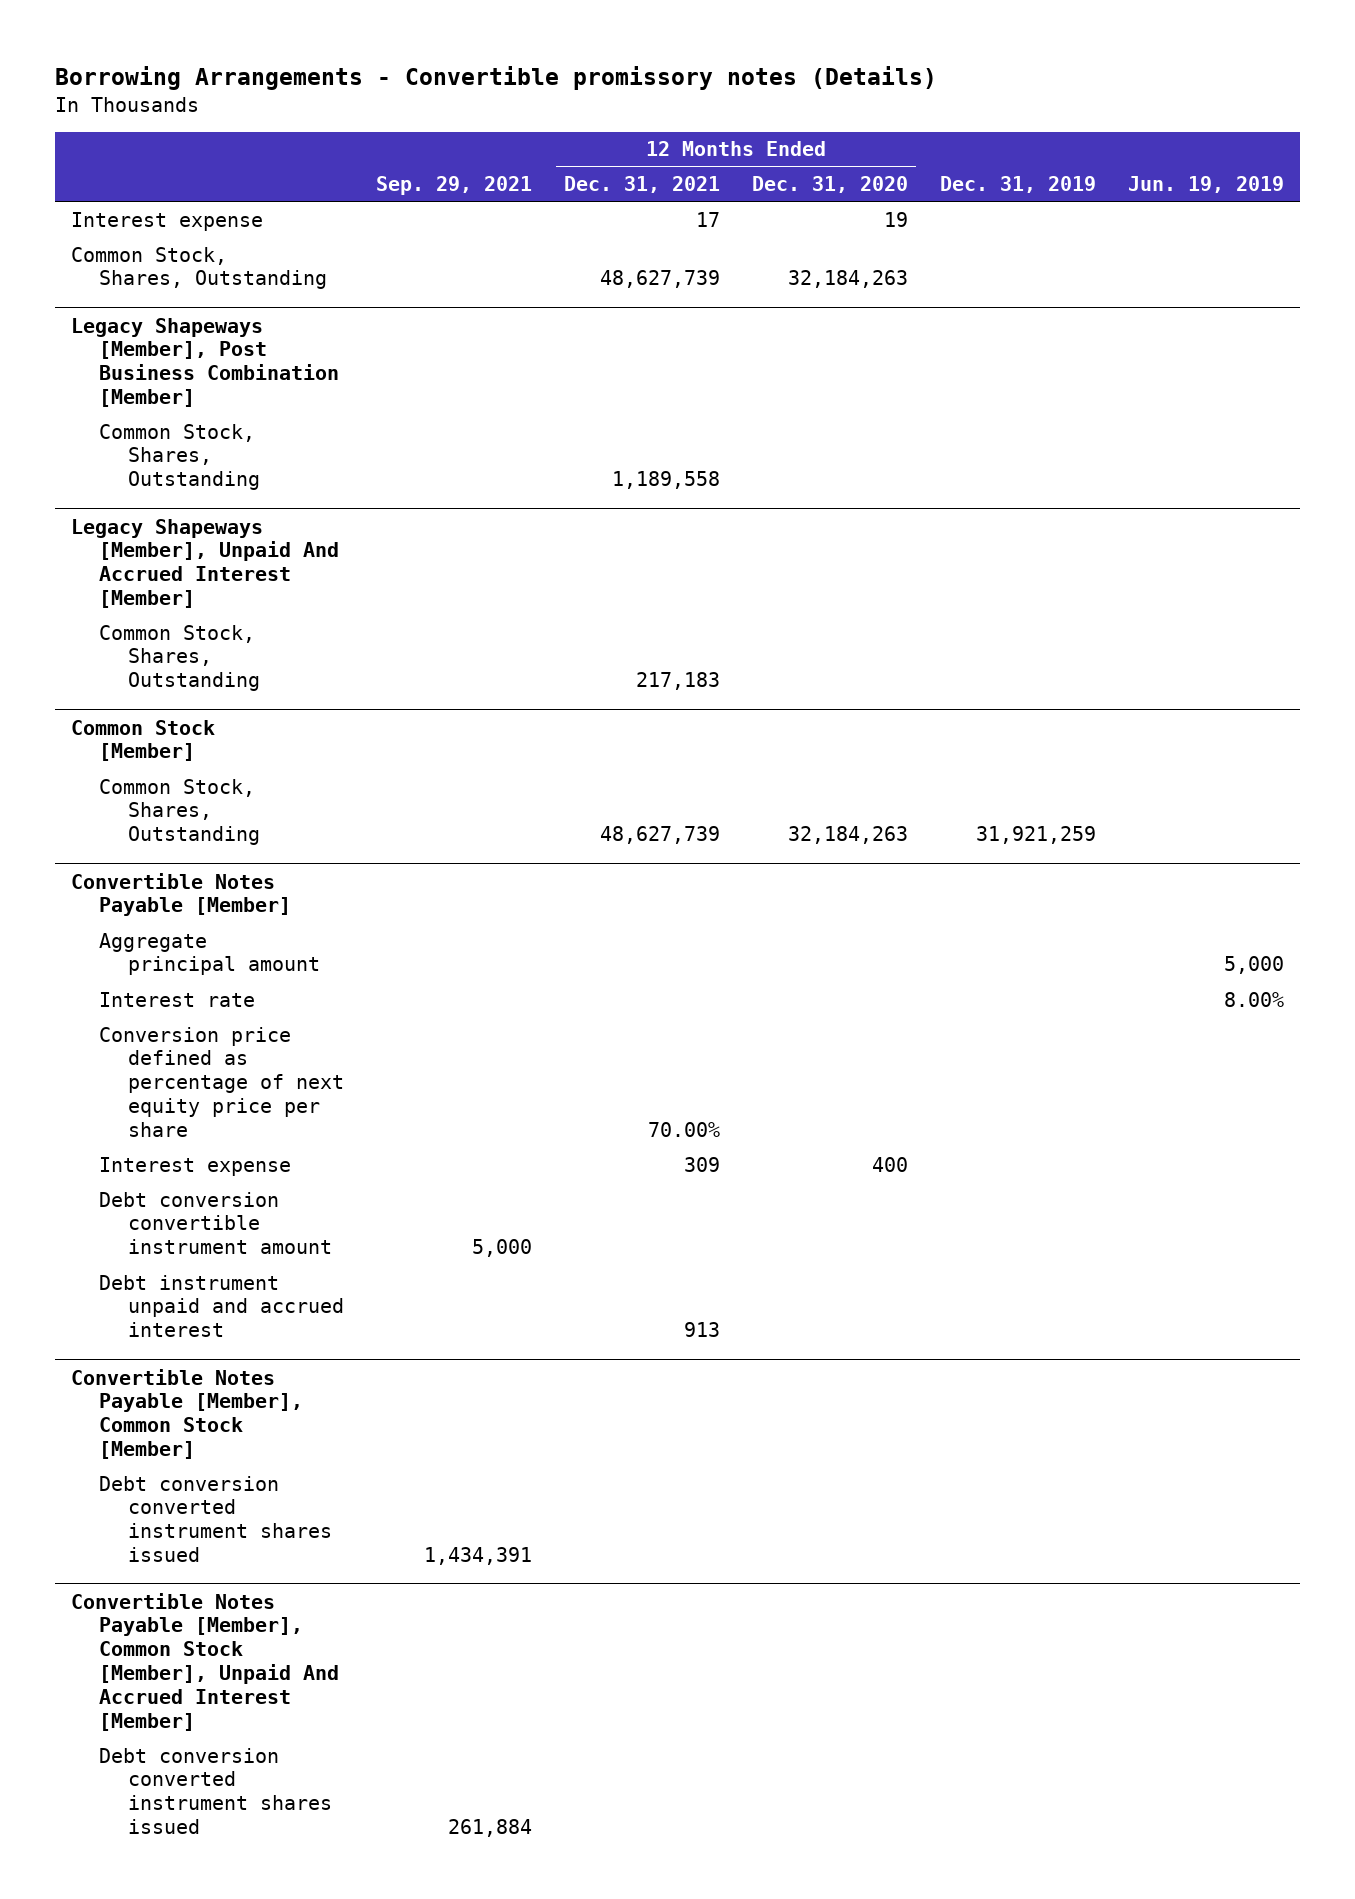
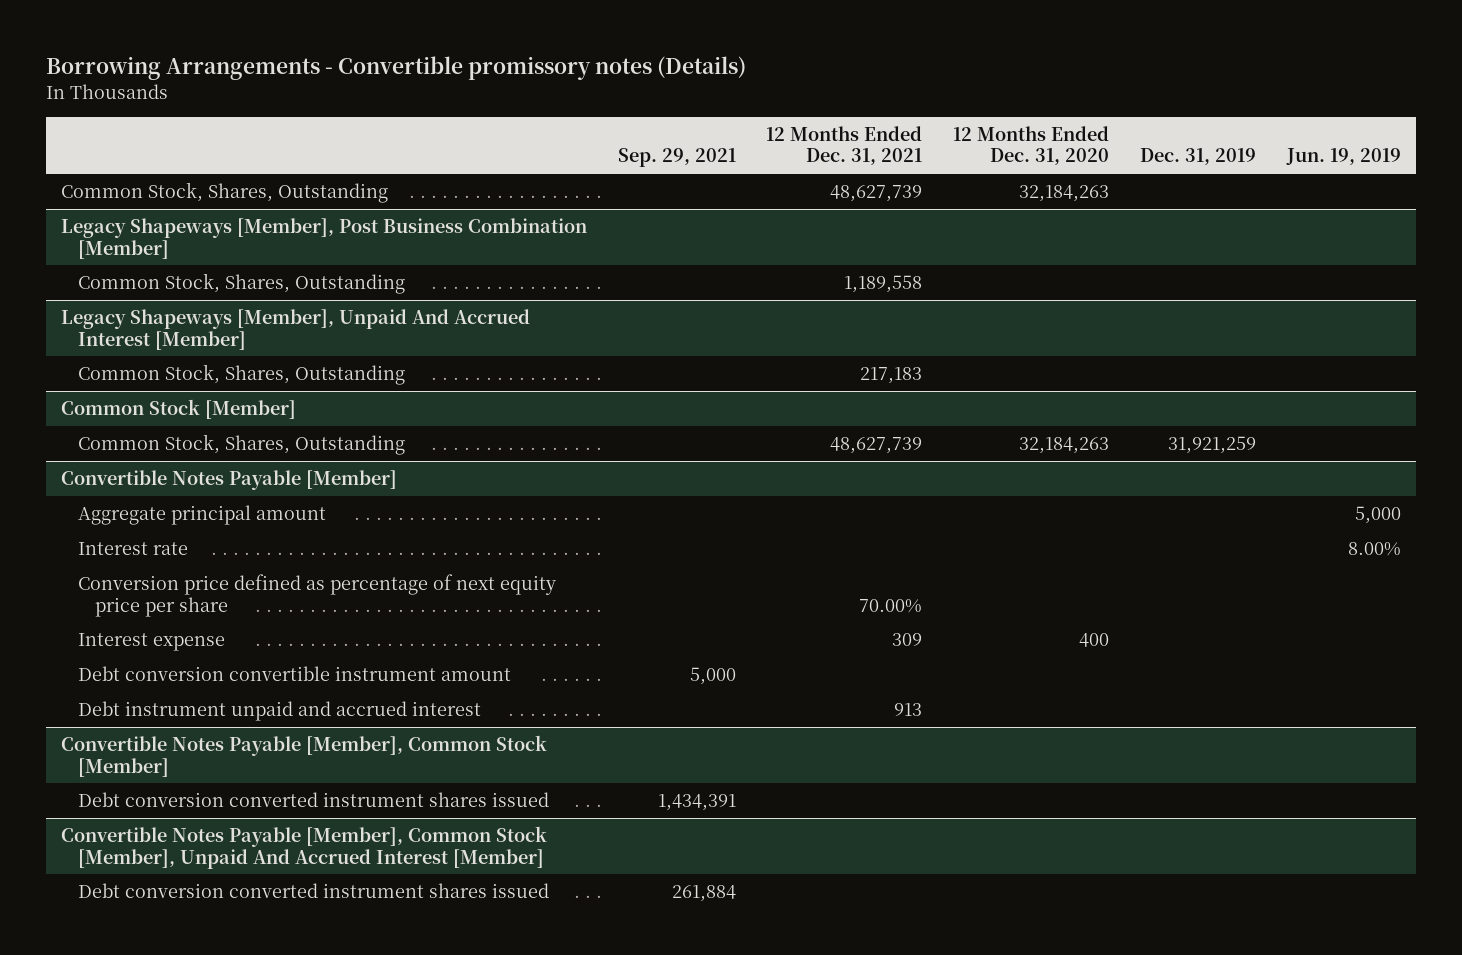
- Interest expense | | 17 | 19 | |

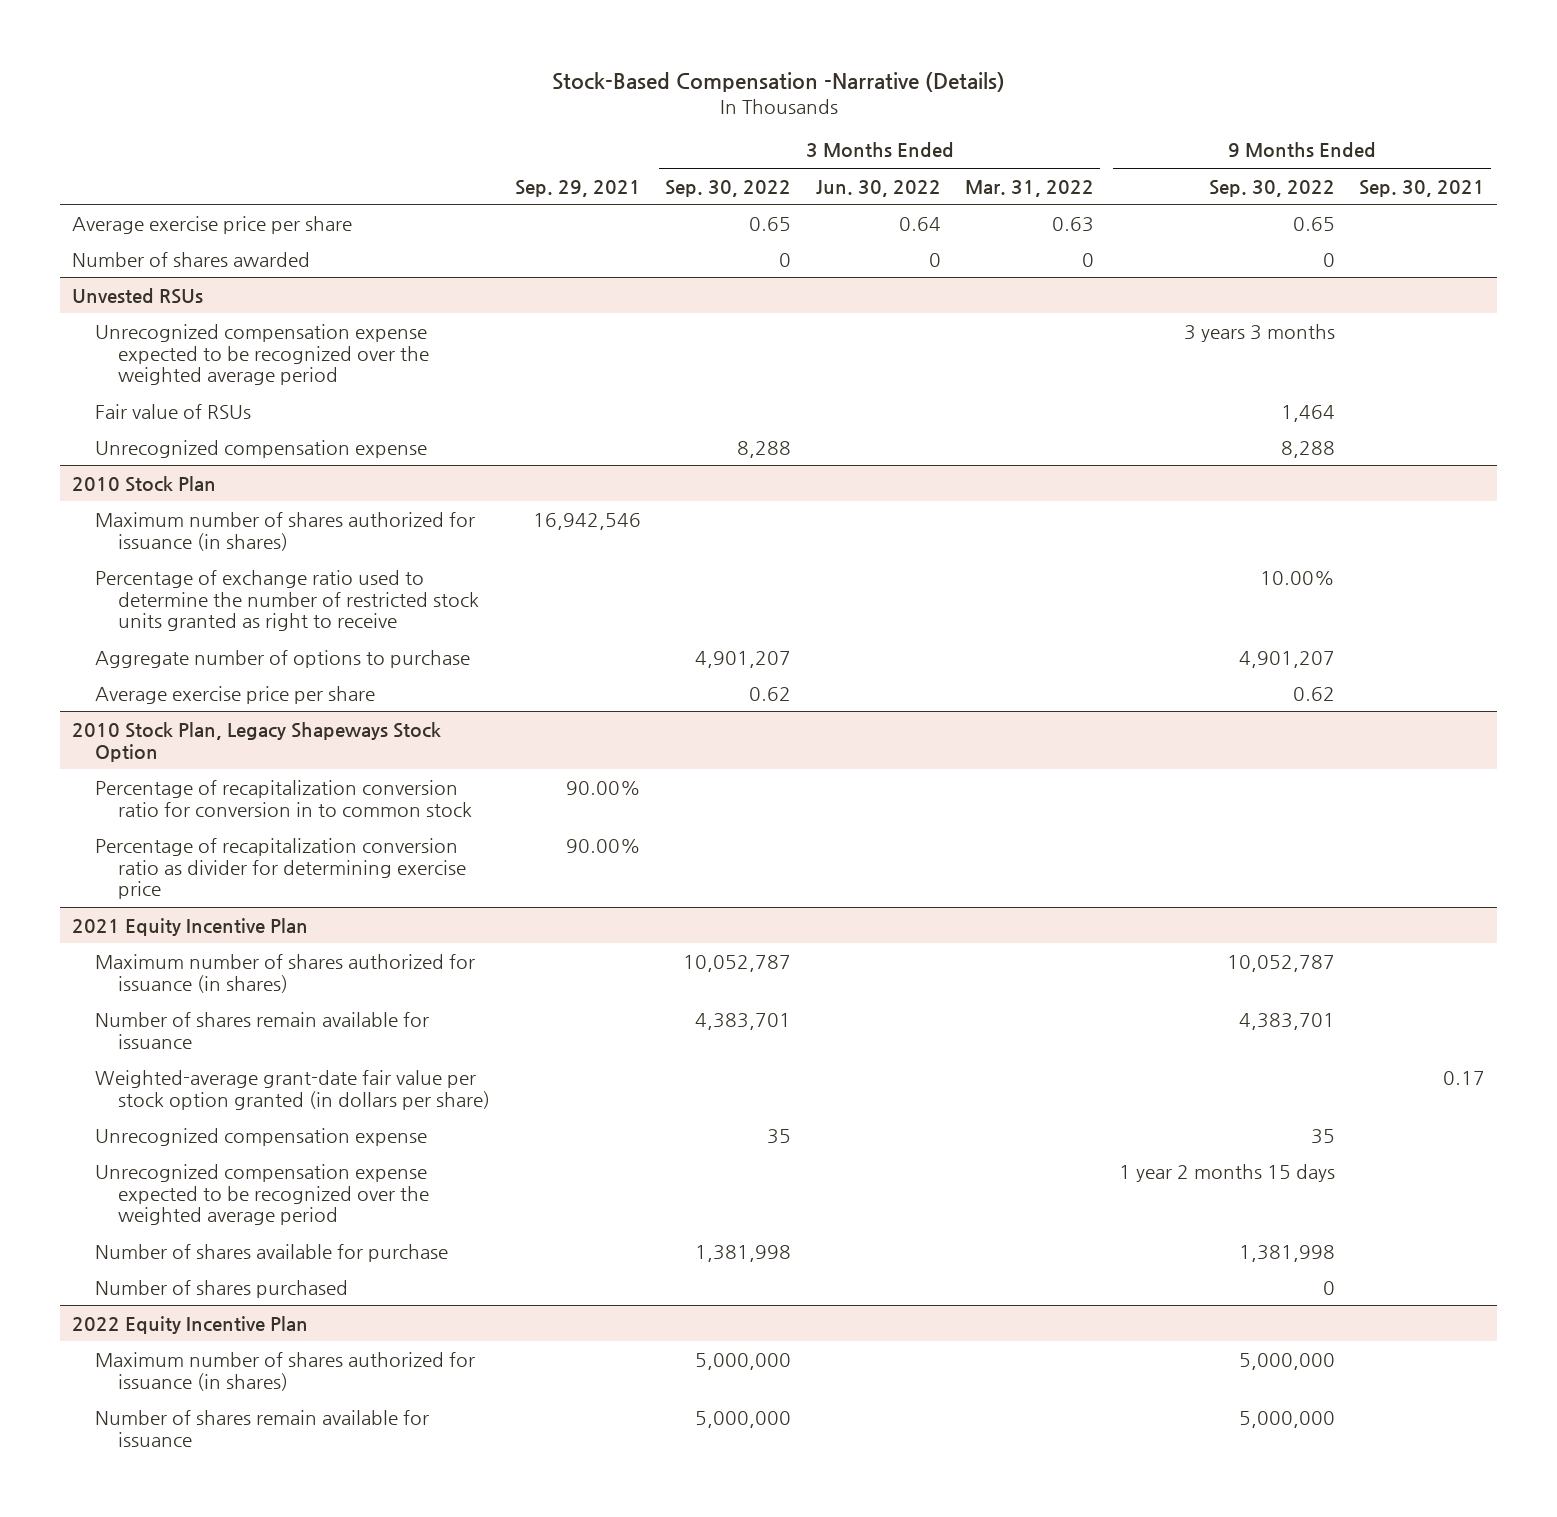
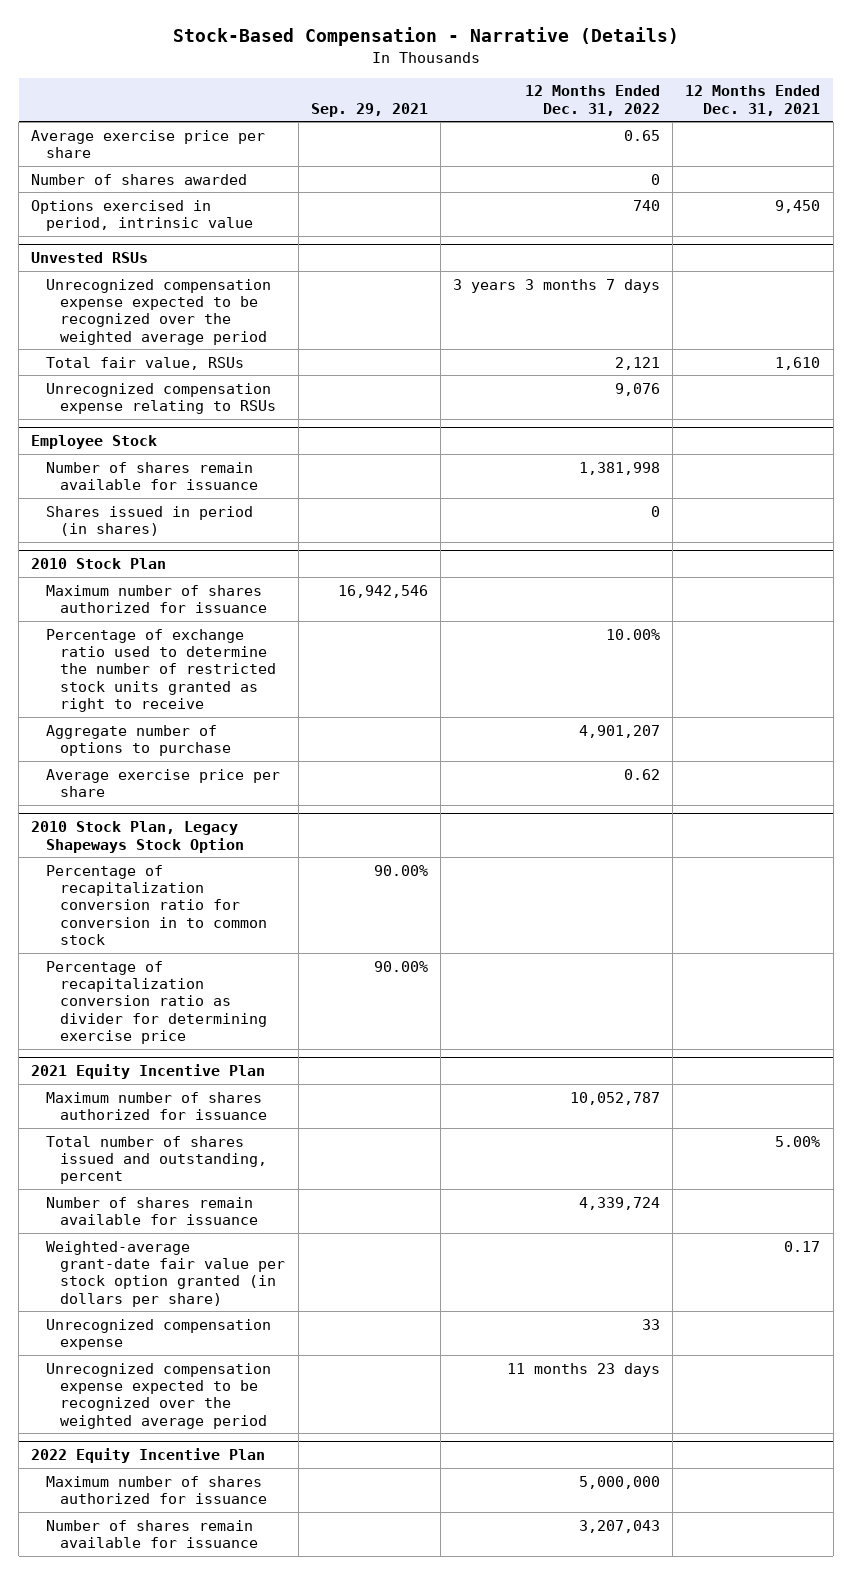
- Stock-Based Compensation -Narrative (Details)
+ Stock-Based Compensation - Narrative (Details)
- | Sep. 29, 2021 | 3 Months Ended Sep. 30, 2022 | 3 Months Ended Jun. 30, 2022 | 3 Months Ended Mar. 31, 2022 | 9 Months Ended Sep. 30, 2022 | 9 Months Ended Sep. 30, 2021
+ | Sep. 29, 2021 | 12 Months Ended Dec. 31, 2022 | 12 Months Ended Dec. 31, 2021
+ Options exercised in period, intrinsic value | | 740 | 9,450
@ Unvested RSUs
- Fair value of RSUs | | | | | 1,464 |
- Unrecognized compensation expense | | 8,288 | | | 8,288 |
+ Total fair value, RSUs | | 2,121 | 1,610
+ Unrecognized compensation expense relating to RSUs | | 9,076 |
+ Employee Stock
+ Number of shares remain available for issuance | | 1,381,998 |
+ Shares issued in period (in shares) | | 0 |
@ 2010 Stock Plan
- Maximum number of shares authorized for issuance (in shares) | 16,942,546 | | | | |
+ Maximum number of shares authorized for issuance | 16,942,546 | |
@ 2021 Equity Incentive Plan
- Maximum number of shares authorized for issuance (in shares) | | 10,052,787 | | | 10,052,787 |
+ Maximum number of shares authorized for issuance | | 10,052,787 |
+ Total number of shares issued and outstanding, percent | | | 5.00%
- Number of shares available for purchase | | 1,381,998 | | | 1,381,998 |
- Number of shares purchased | | | | | 0 |
@ 2022 Equity Incentive Plan
- Maximum number of shares authorized for issuance (in shares) | | 5,000,000 | | | 5,000,000 |
+ Maximum number of shares authorized for issuance | | 5,000,000 |

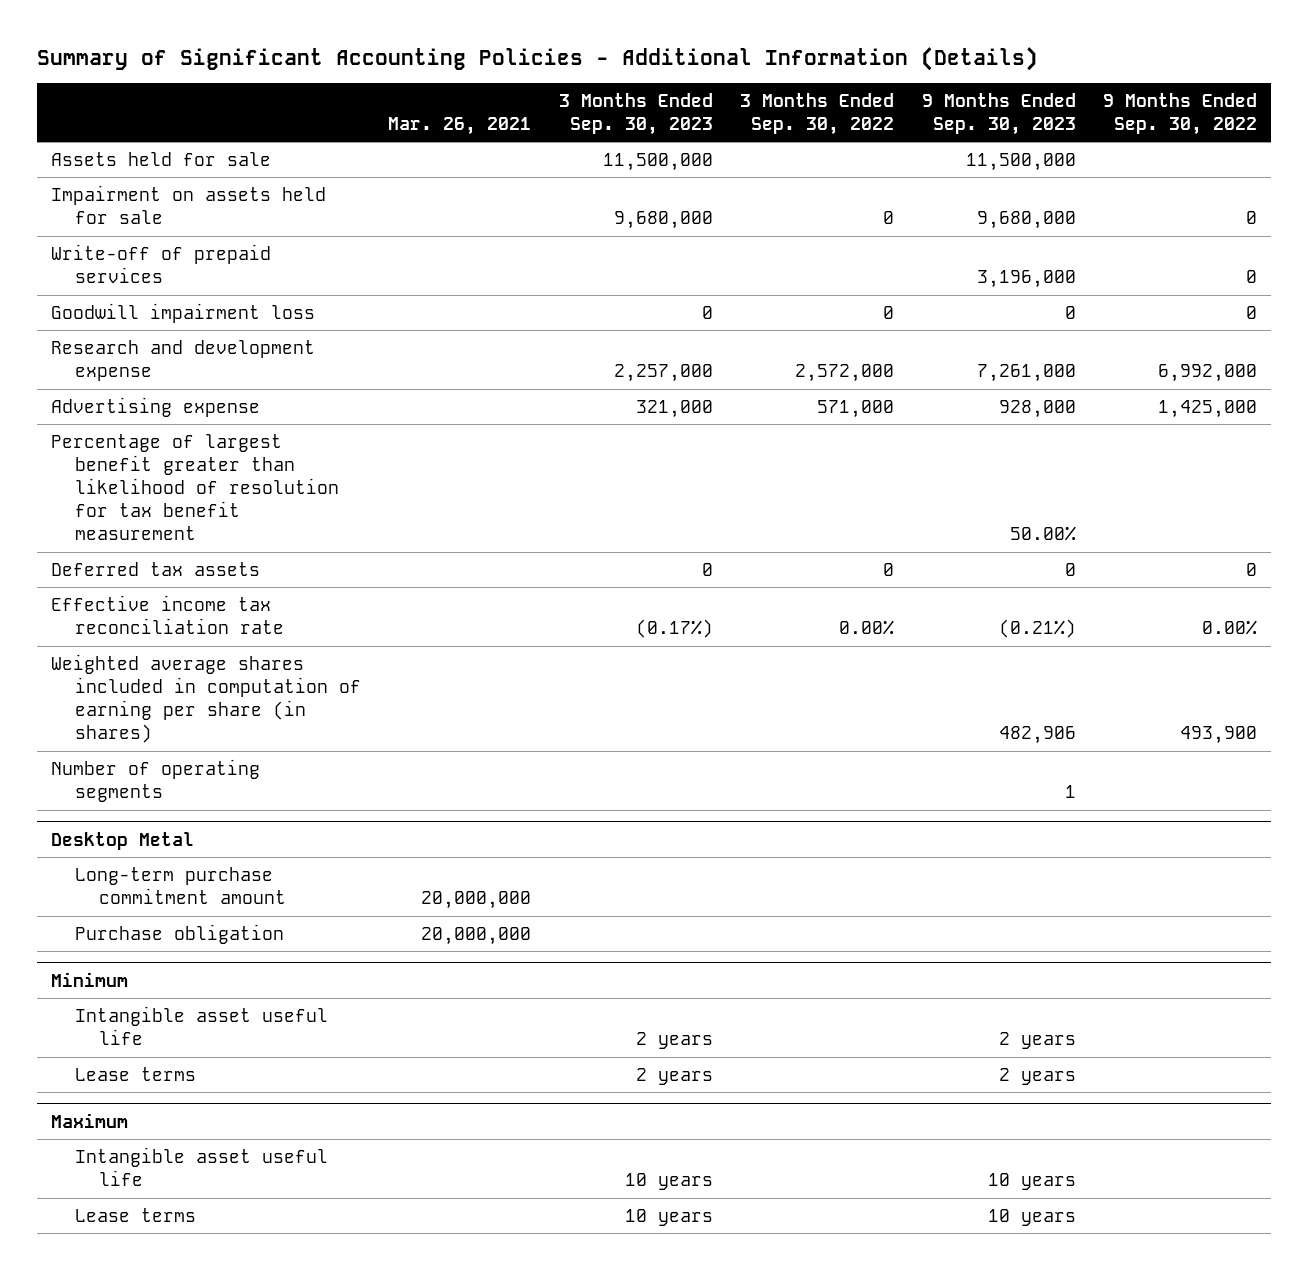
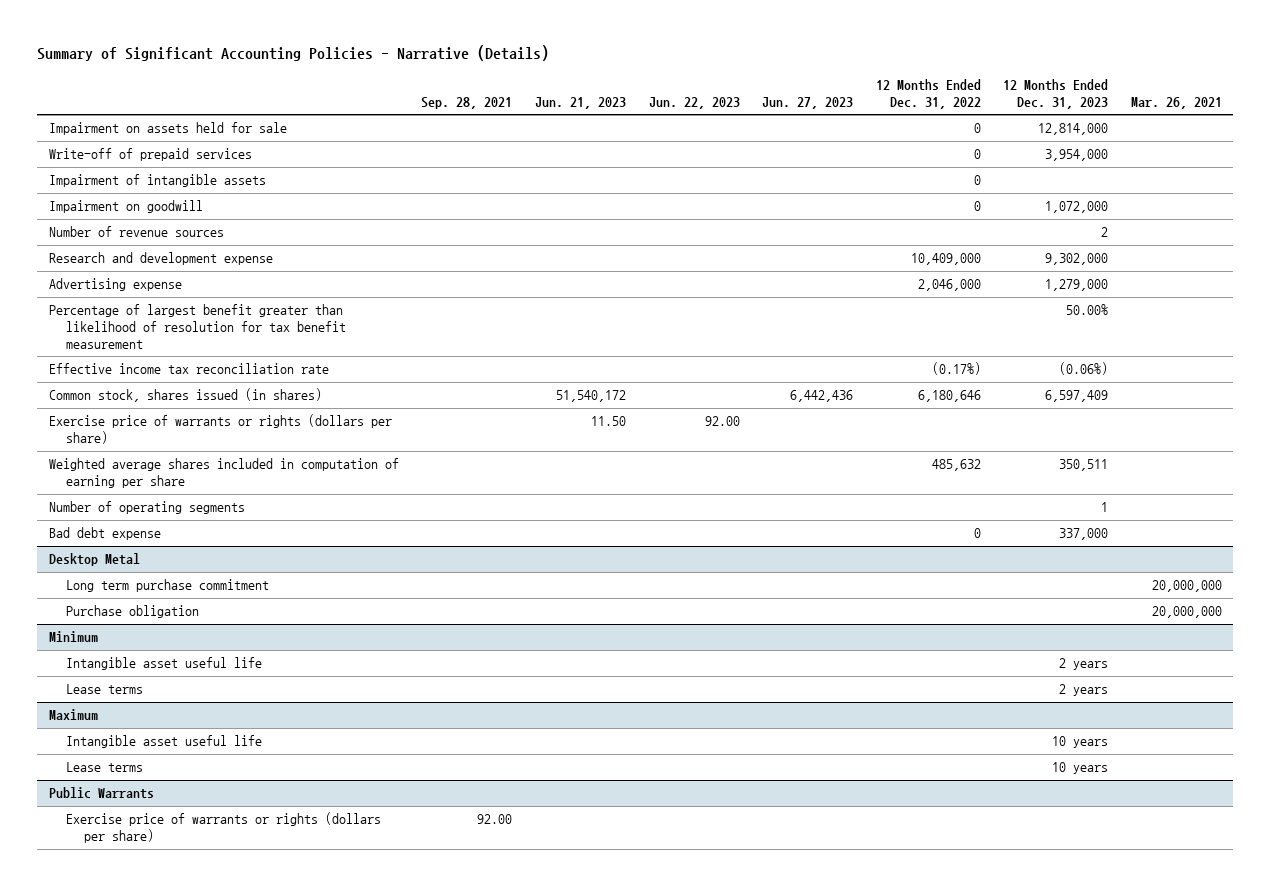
- Summary of Significant Accounting Policies - Additional Information (Details)
+ Summary of Significant Accounting Policies - Narrative (Details)
- | Mar. 26, 2021 | 3 Months Ended Sep. 30, 2023 | 3 Months Ended Sep. 30, 2022 | 9 Months Ended Sep. 30, 2023 | 9 Months Ended Sep. 30, 2022
+ | Sep. 28, 2021 | Jun. 21, 2023 | Jun. 22, 2023 | Jun. 27, 2023 | 12 Months Ended Dec. 31, 2022 | 12 Months Ended Dec. 31, 2023 | Mar. 26, 2021
- Assets held for sale | | 11,500,000 | | 11,500,000 |
- Goodwill impairment loss | | 0 | 0 | 0 | 0
+ Impairment of intangible assets | | | | | 0 | |
+ Impairment on goodwill | | | | | 0 | 1,072,000 |
+ Number of revenue sources | | | | | | 2 |
- Deferred tax assets | | 0 | 0 | 0 | 0
- Weighted average shares included in computation of earning per share (in shares) | | | | 482,906 | 493,900
+ Common stock, shares issued (in shares) | | 51,540,172 | | 6,442,436 | 6,180,646 | 6,597,409 |
+ Exercise price of warrants or rights (dollars per share) | | 11.50 | 92.00 | | | |
+ Weighted average shares included in computation of earning per share | | | | | 485,632 | 350,511 |
+ Bad debt expense | | | | | 0 | 337,000 |
@ Desktop Metal
- Long-term purchase commitment amount | 20,000,000 | | | |
+ Long term purchase commitment | | | | | | | 20,000,000
+ Public Warrants
+ Exercise price of warrants or rights (dollars per share) | 92.00 | | | | | |

